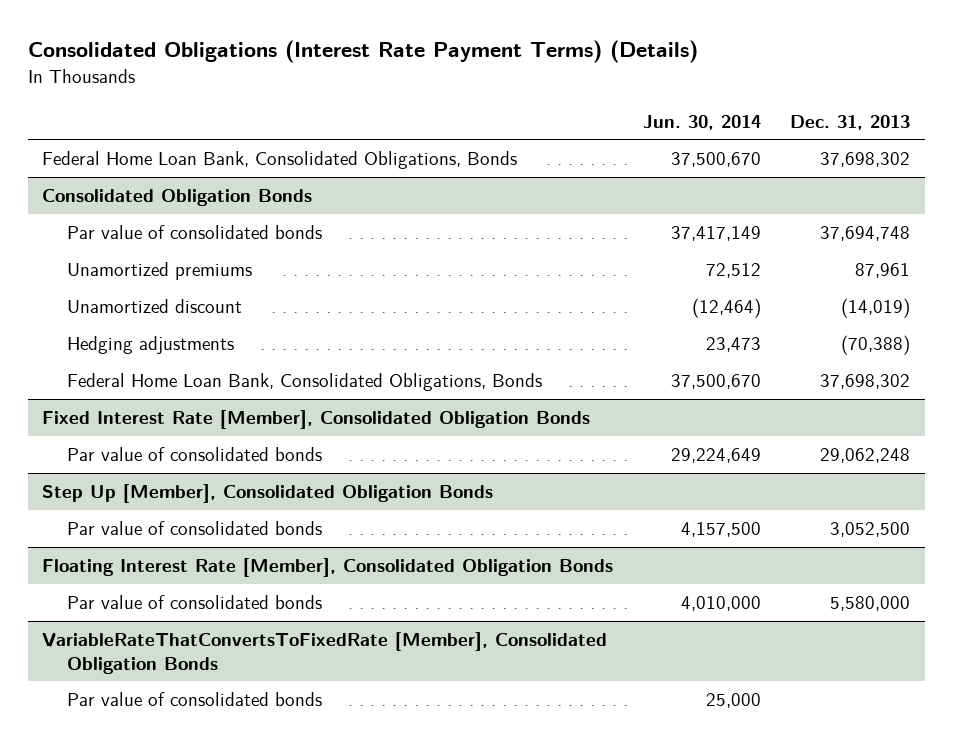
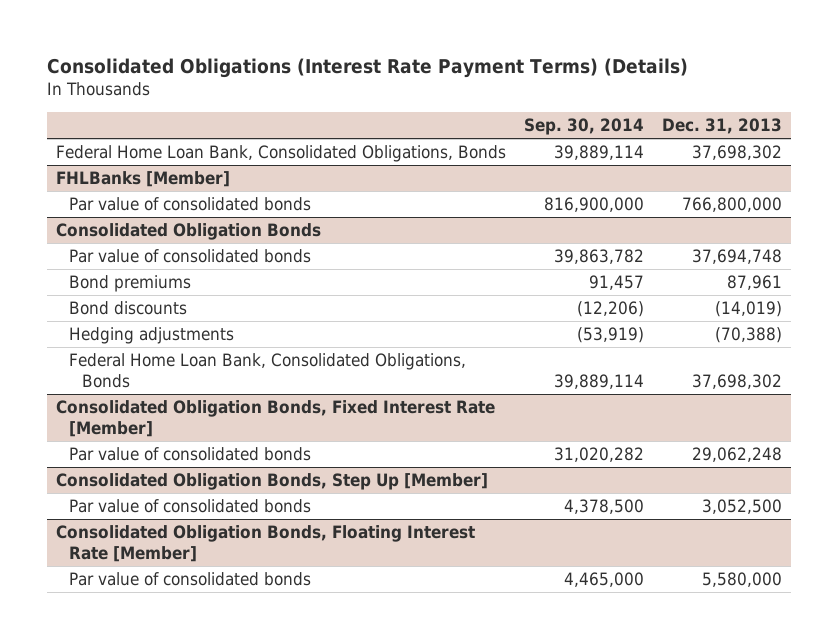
- | Jun. 30, 2014 | Dec. 31, 2013
+ | Sep. 30, 2014 | Dec. 31, 2013
+ FHLBanks [Member]
+ Par value of consolidated bonds | 816,900,000 | 766,800,000
@ Consolidated Obligation Bonds
- Unamortized premiums | 72,512 | 87,961
- Unamortized discount | (12,464) | (14,019)
+ Bond premiums | 91,457 | 87,961
+ Bond discounts | (12,206) | (14,019)
- Fixed Interest Rate [Member], Consolidated Obligation Bonds
+ Consolidated Obligation Bonds, Fixed Interest Rate [Member]
- Step Up [Member], Consolidated Obligation Bonds
+ Consolidated Obligation Bonds, Step Up [Member]
- Floating Interest Rate [Member], Consolidated Obligation Bonds
+ Consolidated Obligation Bonds, Floating Interest Rate [Member]
- VariableRateThatConvertsToFixedRate [Member], Consolidated Obligation Bonds
- Par value of consolidated bonds | 25,000 |

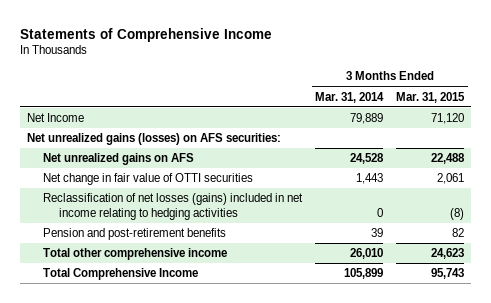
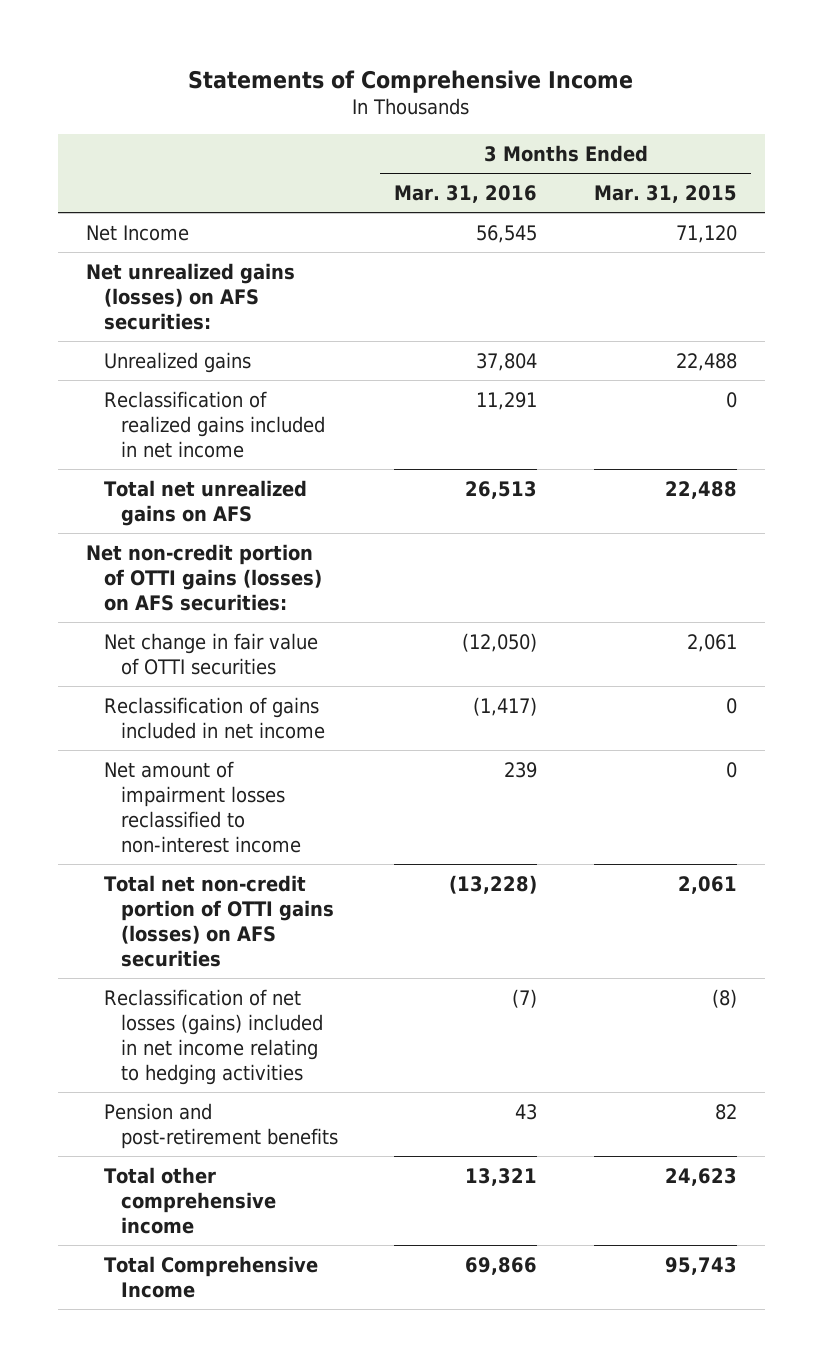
- | 3 Months Ended Mar. 31, 2014 | 3 Months Ended Mar. 31, 2015
+ | 3 Months Ended Mar. 31, 2016 | 3 Months Ended Mar. 31, 2015
- Net unrealized gains on AFS | 24,528 | 22,488
+ Unrealized gains | 37,804 | 22,488
+ Reclassification of realized gains included in net income | 11,291 | 0
+ Total net unrealized gains on AFS | 26,513 | 22,488
+ Net non-credit portion of OTTI gains (losses) on AFS securities:
+ Reclassification of gains included in net income | (1,417) | 0
+ Net amount of impairment losses reclassified to non-interest income | 239 | 0
+ Total net non-credit portion of OTTI gains (losses) on AFS securities | (13,228) | 2,061

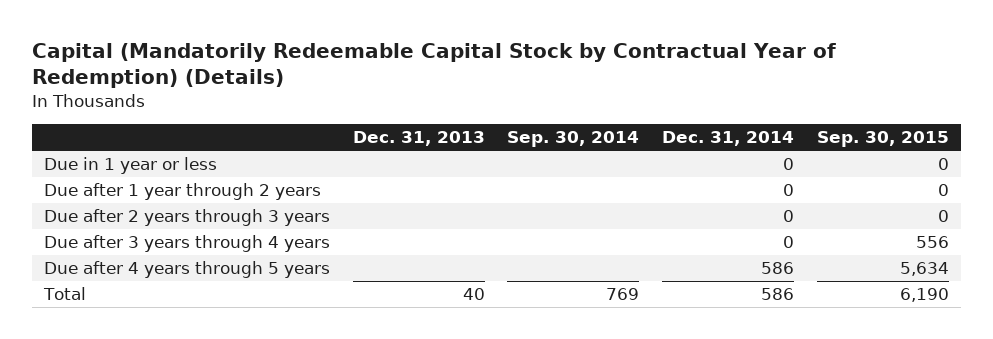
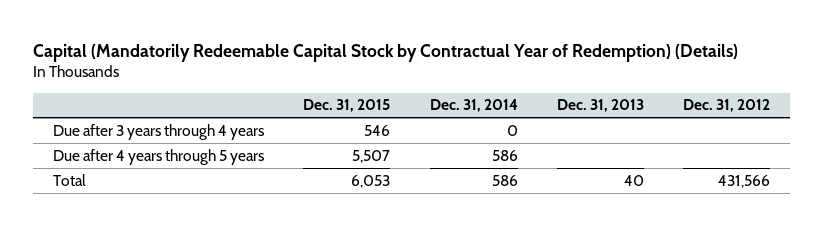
- | Dec. 31, 2013 | Sep. 30, 2014 | Dec. 31, 2014 | Sep. 30, 2015
+ | Dec. 31, 2015 | Dec. 31, 2014 | Dec. 31, 2013 | Dec. 31, 2012
- Due in 1 year or less | | | 0 | 0
- Due after 1 year through 2 years | | | 0 | 0
- Due after 2 years through 3 years | | | 0 | 0

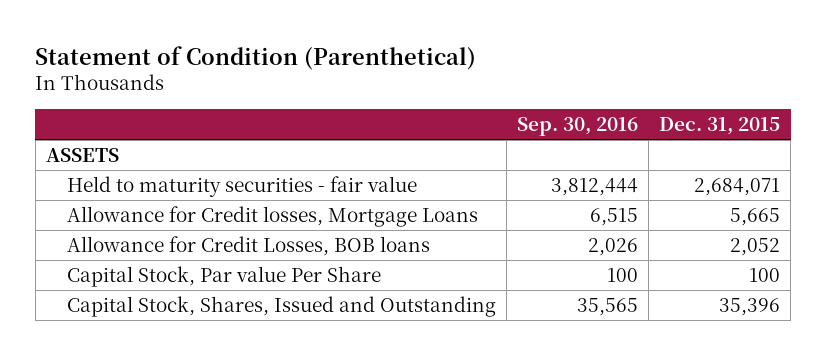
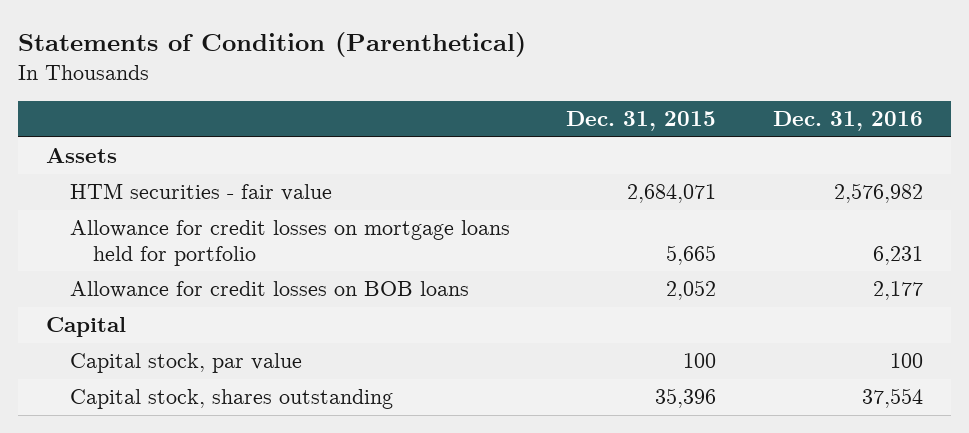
- Statement of Condition (Parenthetical)
+ Statements of Condition (Parenthetical)
- | Sep. 30, 2016 | Dec. 31, 2015
+ | Dec. 31, 2015 | Dec. 31, 2016
- ASSETS
- Held to maturity securities - fair value | 3,812,444 | 2,684,071
- Allowance for Credit losses, Mortgage Loans | 6,515 | 5,665
- Allowance for Credit Losses, BOB loans | 2,026 | 2,052
- Capital Stock, Par value Per Share | 100 | 100
- Capital Stock, Shares, Issued and Outstanding | 35,565 | 35,396
+ Assets
+ HTM securities - fair value | 2,684,071 | 2,576,982
+ Allowance for credit losses on mortgage loans held for portfolio | 5,665 | 6,231
+ Allowance for credit losses on BOB loans | 2,052 | 2,177
+ Capital
+ Capital stock, par value | 100 | 100
+ Capital stock, shares outstanding | 35,396 | 37,554

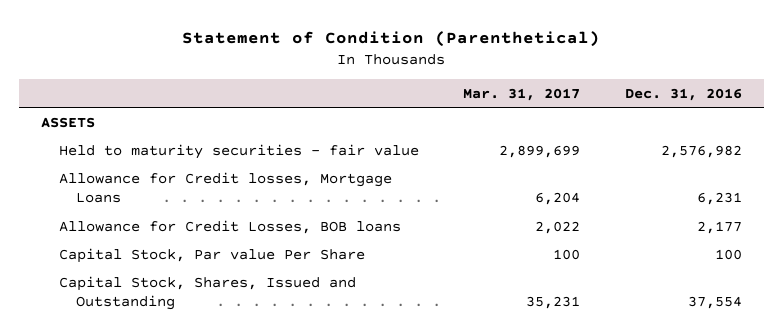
- Statements of Condition (Parenthetical)
+ Statement of Condition (Parenthetical)
- | Dec. 31, 2015 | Dec. 31, 2016
+ | Mar. 31, 2017 | Dec. 31, 2016
- Assets
- HTM securities - fair value | 2,684,071 | 2,576,982
- Allowance for credit losses on mortgage loans held for portfolio | 5,665 | 6,231
- Allowance for credit losses on BOB loans | 2,052 | 2,177
- Capital
- Capital stock, par value | 100 | 100
- Capital stock, shares outstanding | 35,396 | 37,554
+ ASSETS
+ Held to maturity securities - fair value | 2,899,699 | 2,576,982
+ Allowance for Credit losses, Mortgage Loans | 6,204 | 6,231
+ Allowance for Credit Losses, BOB loans | 2,022 | 2,177
+ Capital Stock, Par value Per Share | 100 | 100
+ Capital Stock, Shares, Issued and Outstanding | 35,231 | 37,554

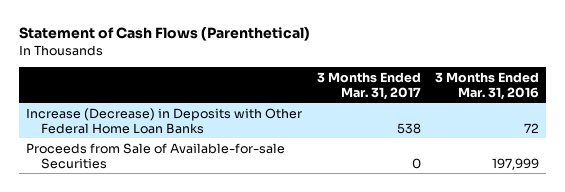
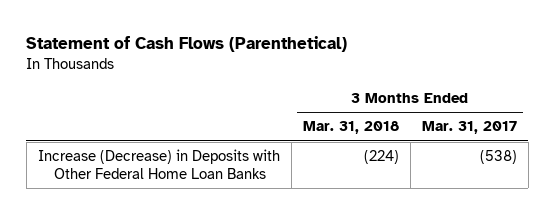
- | 3 Months Ended Mar. 31, 2017 | 3 Months Ended Mar. 31, 2016
+ | 3 Months Ended Mar. 31, 2018 | 3 Months Ended Mar. 31, 2017
- Increase (Decrease) in Deposits with Other Federal Home Loan Banks | 538 | 72
- Proceeds from Sale of Available-for-sale Securities | 0 | 197,999
+ Increase (Decrease) in Deposits with Other Federal Home Loan Banks | (224) | (538)

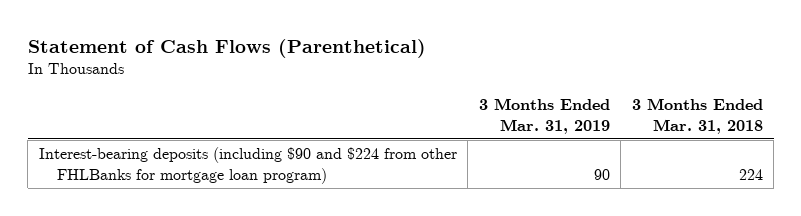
- | 3 Months Ended Mar. 31, 2018 | 3 Months Ended Mar. 31, 2017
+ | 3 Months Ended Mar. 31, 2019 | 3 Months Ended Mar. 31, 2018
- Increase (Decrease) in Deposits with Other Federal Home Loan Banks | (224) | (538)
+ Interest-bearing deposits (including $90 and $224 from other FHLBanks for mortgage loan program) | 90 | 224

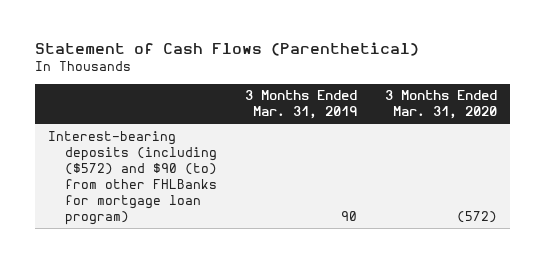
- | 3 Months Ended Mar. 31, 2019 | 3 Months Ended Mar. 31, 2018
+ | 3 Months Ended Mar. 31, 2019 | 3 Months Ended Mar. 31, 2020
- Interest-bearing deposits (including $90 and $224 from other FHLBanks for mortgage loan program) | 90 | 224
+ Interest-bearing deposits (including ($572) and $90 (to) from other FHLBanks for mortgage loan program) | 90 | (572)

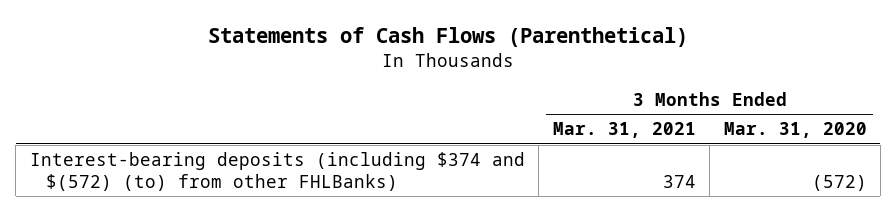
- Statement of Cash Flows (Parenthetical)
+ Statements of Cash Flows (Parenthetical)
- | 3 Months Ended Mar. 31, 2019 | 3 Months Ended Mar. 31, 2020
+ | 3 Months Ended Mar. 31, 2021 | 3 Months Ended Mar. 31, 2020
- Interest-bearing deposits (including ($572) and $90 (to) from other FHLBanks for mortgage loan program) | 90 | (572)
+ Interest-bearing deposits (including $374 and $(572) (to) from other FHLBanks) | 374 | (572)

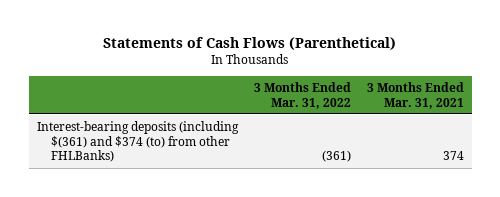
- | 3 Months Ended Mar. 31, 2021 | 3 Months Ended Mar. 31, 2020
+ | 3 Months Ended Mar. 31, 2022 | 3 Months Ended Mar. 31, 2021
- Interest-bearing deposits (including $374 and $(572) (to) from other FHLBanks) | 374 | (572)
+ Interest-bearing deposits (including $(361) and $374 (to) from other FHLBanks) | (361) | 374

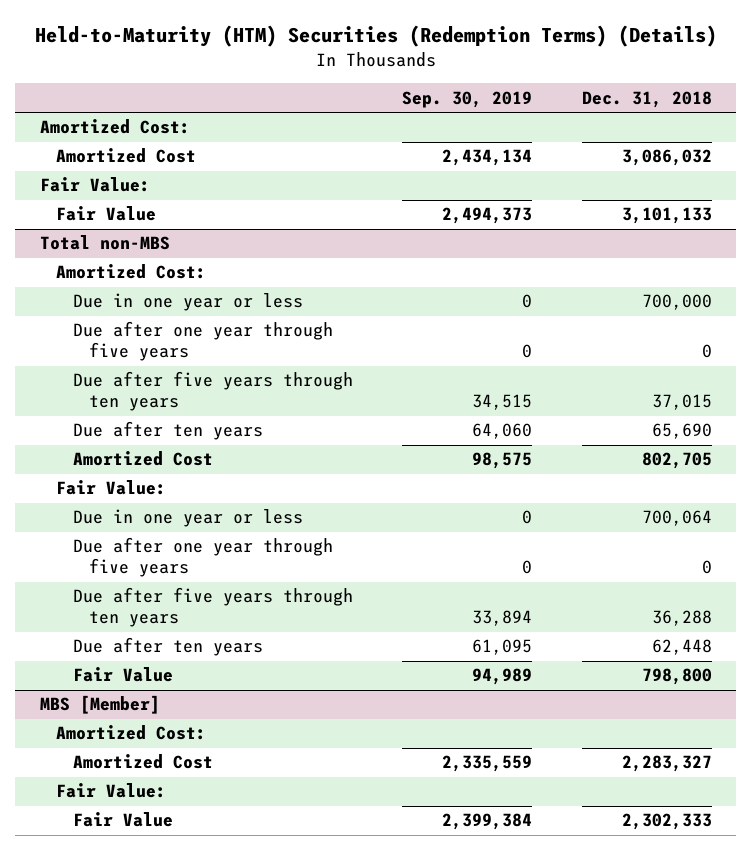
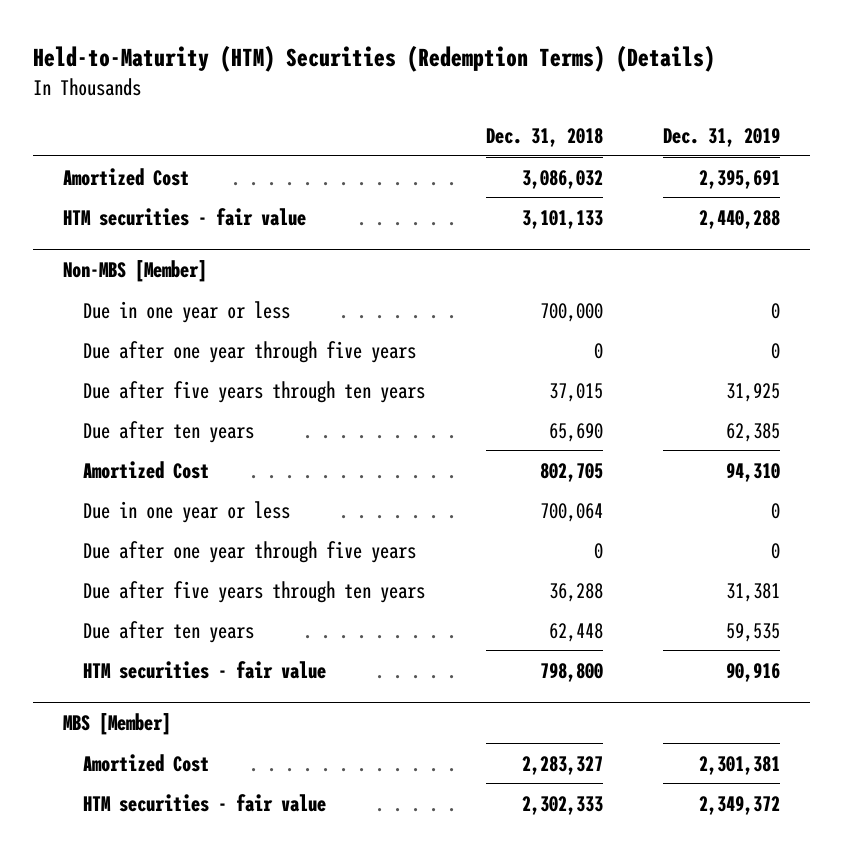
- | Sep. 30, 2019 | Dec. 31, 2018
+ | Dec. 31, 2018 | Dec. 31, 2019
- Amortized Cost:
- Fair Value:
- Fair Value | 2,494,373 | 3,101,133
- Total non-MBS
- Amortized Cost:
+ HTM securities - fair value | 3,101,133 | 2,440,288
+ Non-MBS [Member]
- Fair Value:
- Fair Value | 94,989 | 798,800
+ HTM securities - fair value | 798,800 | 90,916
@ MBS [Member]
- Amortized Cost:
- Fair Value:
- Fair Value | 2,399,384 | 2,302,333
+ HTM securities - fair value | 2,302,333 | 2,349,372

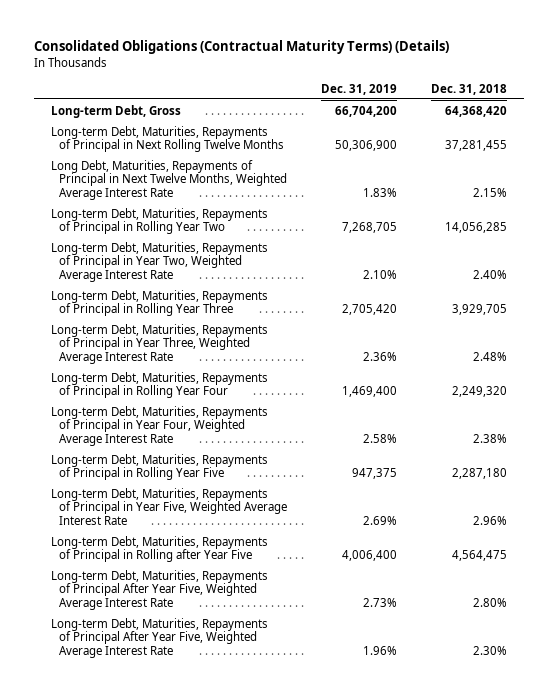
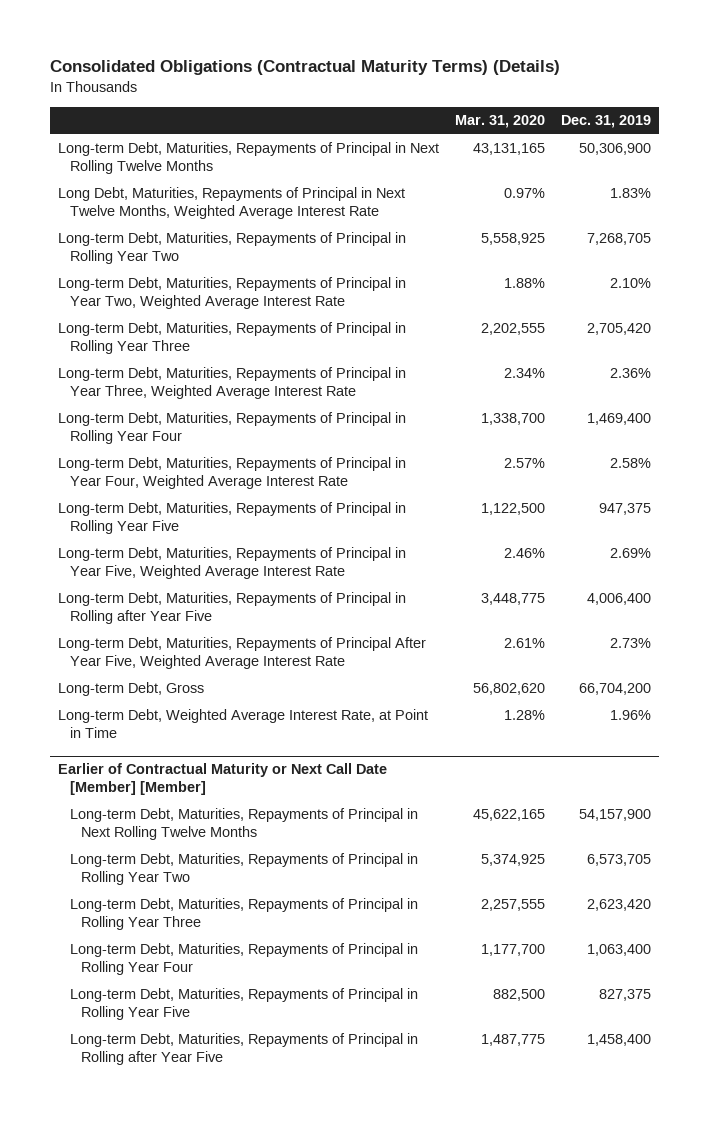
- | Dec. 31, 2019 | Dec. 31, 2018
+ | Mar. 31, 2020 | Dec. 31, 2019
- Long-term Debt, Maturities, Repayments of Principal After Year Five, Weighted Average Interest Rate | 1.96% | 2.30%
moved down: Long-term Debt, Gross | 56,802,620 | 66,704,200
+ Long-term Debt, Weighted Average Interest Rate, at Point in Time | 1.28% | 1.96%
+ Earlier of Contractual Maturity or Next Call Date [Member] [Member]
+ Long-term Debt, Maturities, Repayments of Principal in Next Rolling Twelve Months | 45,622,165 | 54,157,900
+ Long-term Debt, Maturities, Repayments of Principal in Rolling Year Two | 5,374,925 | 6,573,705
+ Long-term Debt, Maturities, Repayments of Principal in Rolling Year Three | 2,257,555 | 2,623,420
+ Long-term Debt, Maturities, Repayments of Principal in Rolling Year Four | 1,177,700 | 1,063,400
+ Long-term Debt, Maturities, Repayments of Principal in Rolling Year Five | 882,500 | 827,375
+ Long-term Debt, Maturities, Repayments of Principal in Rolling after Year Five | 1,487,775 | 1,458,400

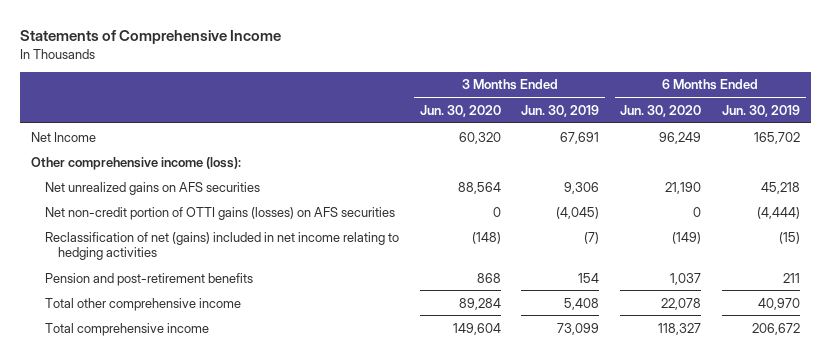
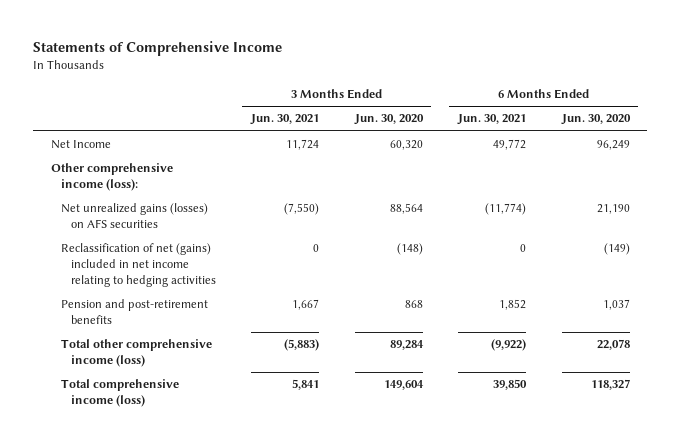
- | 3 Months Ended Jun. 30, 2020 | 3 Months Ended Jun. 30, 2019 | 6 Months Ended Jun. 30, 2020 | 6 Months Ended Jun. 30, 2019
+ | 3 Months Ended Jun. 30, 2021 | 3 Months Ended Jun. 30, 2020 | 6 Months Ended Jun. 30, 2021 | 6 Months Ended Jun. 30, 2020
- Net unrealized gains on AFS securities | 88,564 | 9,306 | 21,190 | 45,218
- Net non-credit portion of OTTI gains (losses) on AFS securities | 0 | (4,045) | 0 | (4,444)
+ Net unrealized gains (losses) on AFS securities | (7,550) | 88,564 | (11,774) | 21,190
- Total other comprehensive income | 89,284 | 5,408 | 22,078 | 40,970
- Total comprehensive income | 149,604 | 73,099 | 118,327 | 206,672
+ Total other comprehensive income (loss) | (5,883) | 89,284 | (9,922) | 22,078
+ Total comprehensive income (loss) | 5,841 | 149,604 | 39,850 | 118,327

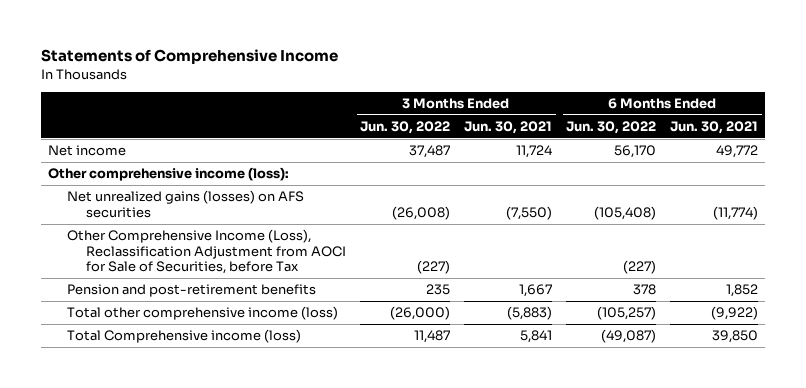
- | 3 Months Ended Jun. 30, 2021 | 3 Months Ended Jun. 30, 2020 | 6 Months Ended Jun. 30, 2021 | 6 Months Ended Jun. 30, 2020
+ | 3 Months Ended Jun. 30, 2022 | 3 Months Ended Jun. 30, 2021 | 6 Months Ended Jun. 30, 2022 | 6 Months Ended Jun. 30, 2021
- Net Income | 11,724 | 60,320 | 49,772 | 96,249
+ Net income | 37,487 | 11,724 | 56,170 | 49,772
- Reclassification of net (gains) included in net income relating to hedging activities | 0 | (148) | 0 | (149)
+ Other Comprehensive Income (Loss), Reclassification Adjustment from AOCI for Sale of Securities, before Tax | (227) | | (227) |
- Total comprehensive income (loss) | 5,841 | 149,604 | 39,850 | 118,327
+ Total Comprehensive income (loss) | 11,487 | 5,841 | (49,087) | 39,850

